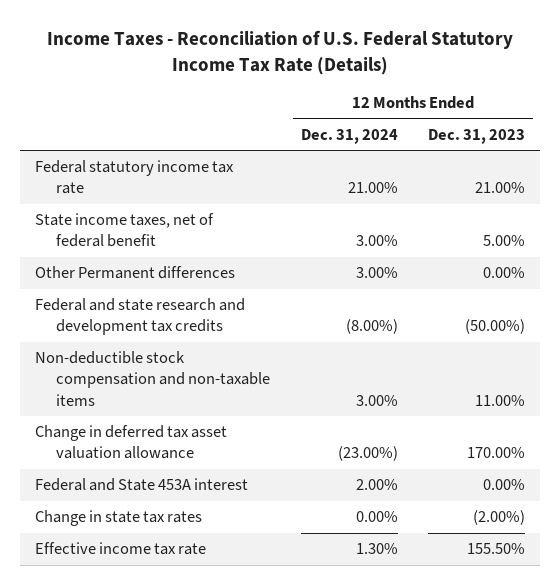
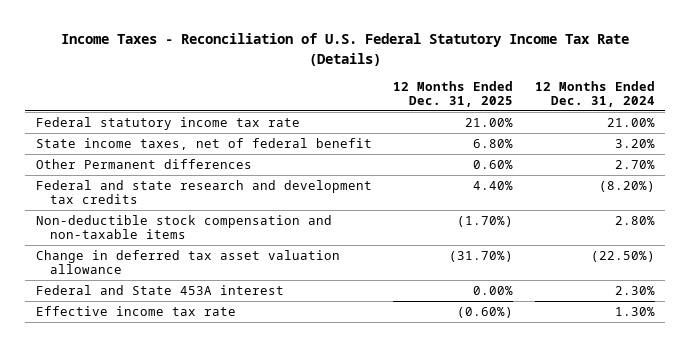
- | 12 Months Ended Dec. 31, 2024 | 12 Months Ended Dec. 31, 2023
+ | 12 Months Ended Dec. 31, 2025 | 12 Months Ended Dec. 31, 2024
- State income taxes, net of federal benefit | 3.00% | 5.00%
- Other Permanent differences | 3.00% | 0.00%
- Federal and state research and development tax credits | (8.00%) | (50.00%)
- Non-deductible stock compensation and non-taxable items | 3.00% | 11.00%
- Change in deferred tax asset valuation allowance | (23.00%) | 170.00%
- Federal and State 453A interest | 2.00% | 0.00%
- Change in state tax rates | 0.00% | (2.00%)
+ State income taxes, net of federal benefit | 6.80% | 3.20%
+ Other Permanent differences | 0.60% | 2.70%
+ Federal and state research and development tax credits | 4.40% | (8.20%)
+ Non-deductible stock compensation and non-taxable items | (1.70%) | 2.80%
+ Change in deferred tax asset valuation allowance | (31.70%) | (22.50%)
+ Federal and State 453A interest | 0.00% | 2.30%

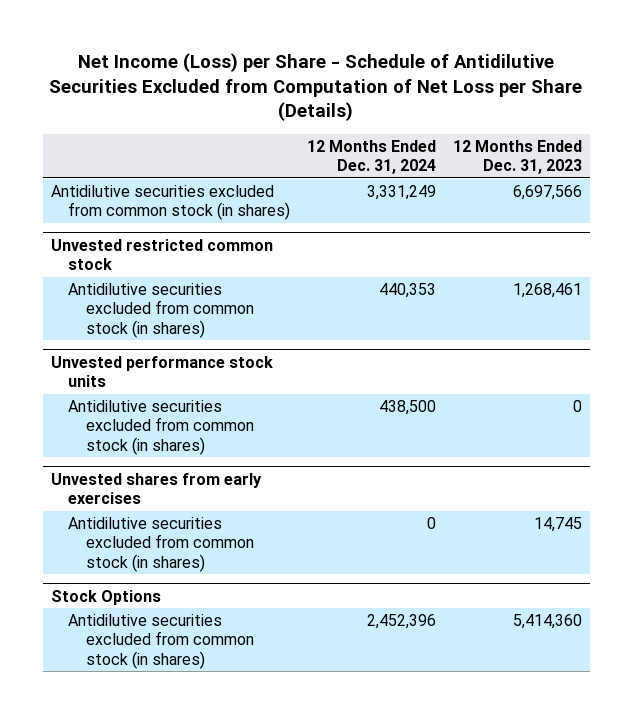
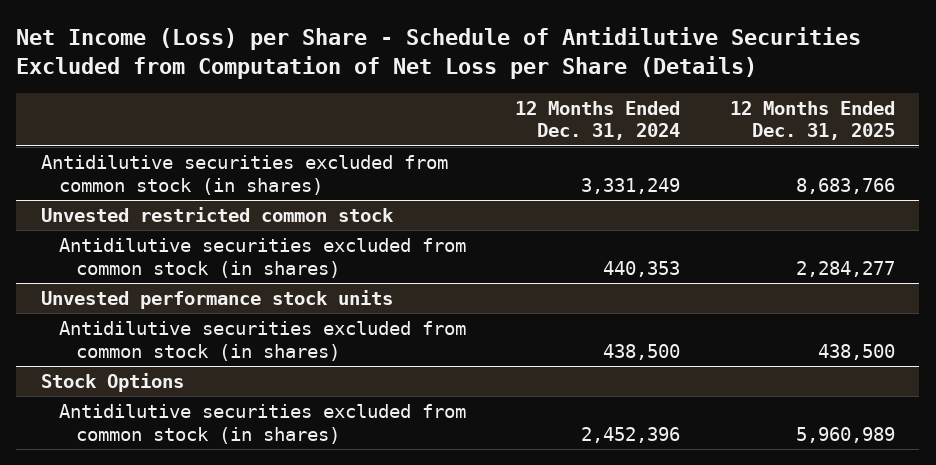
- | 12 Months Ended Dec. 31, 2024 | 12 Months Ended Dec. 31, 2023
+ | 12 Months Ended Dec. 31, 2024 | 12 Months Ended Dec. 31, 2025
- Unvested shares from early exercises
- Antidilutive securities excluded from common stock (in shares) | 0 | 14,745

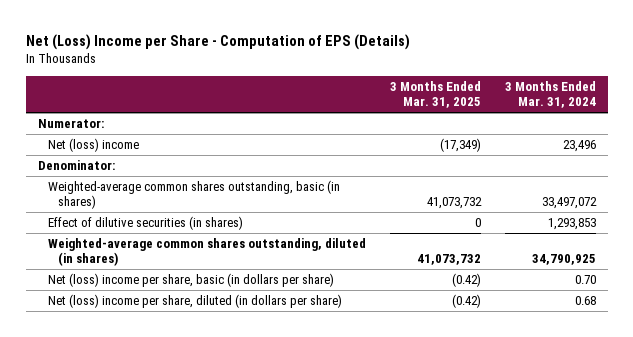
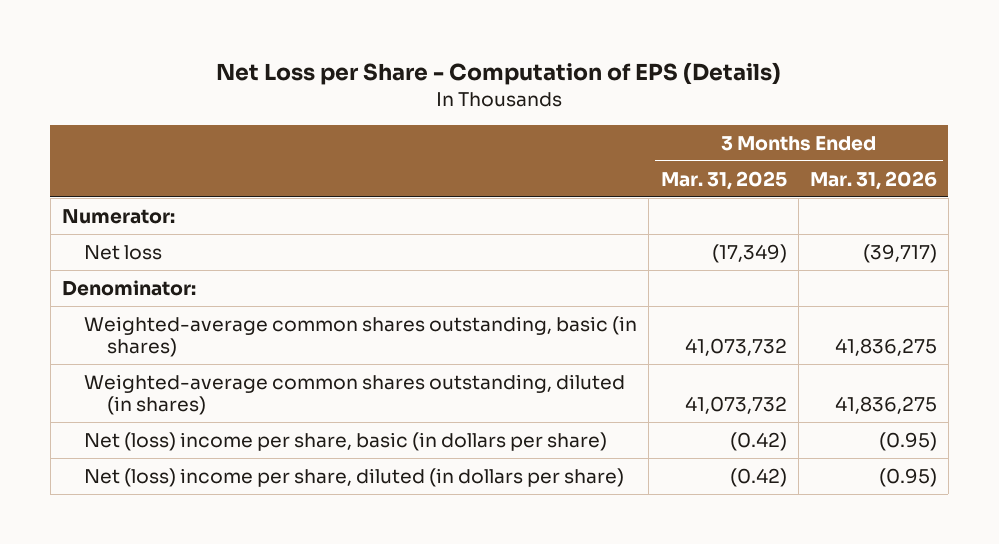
- Net (Loss) Income per Share - Computation of EPS (Details)
+ Net Loss per Share - Computation of EPS (Details)
- | 3 Months Ended Mar. 31, 2025 | 3 Months Ended Mar. 31, 2024
+ | 3 Months Ended Mar. 31, 2025 | 3 Months Ended Mar. 31, 2026
- Net (loss) income | (17,349) | 23,496
+ Net loss | (17,349) | (39,717)
- Effect of dilutive securities (in shares) | 0 | 1,293,853

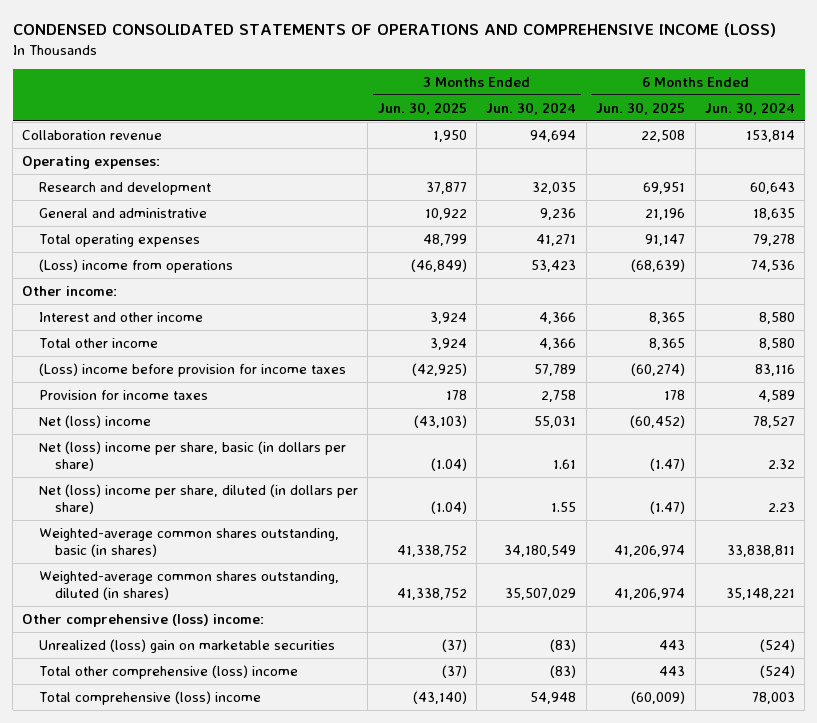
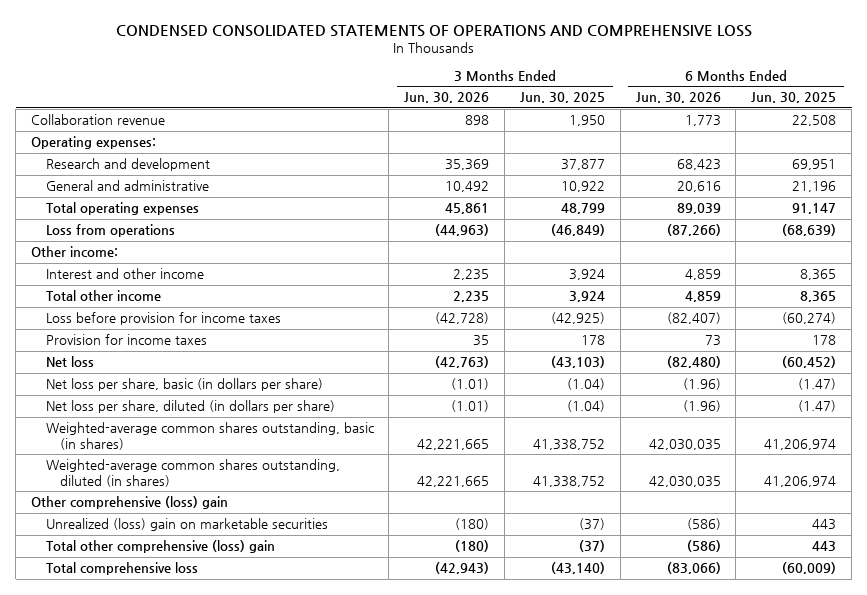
- CONDENSED CONSOLIDATED STATEMENTS OF OPERATIONS AND COMPREHENSIVE INCOME (LOSS)
+ CONDENSED CONSOLIDATED STATEMENTS OF OPERATIONS AND COMPREHENSIVE LOSS
- | 3 Months Ended Jun. 30, 2025 | 3 Months Ended Jun. 30, 2024 | 6 Months Ended Jun. 30, 2025 | 6 Months Ended Jun. 30, 2024
+ | 3 Months Ended Jun. 30, 2026 | 3 Months Ended Jun. 30, 2025 | 6 Months Ended Jun. 30, 2026 | 6 Months Ended Jun. 30, 2025
- (Loss) income from operations | (46,849) | 53,423 | (68,639) | 74,536
+ Loss from operations | (44,963) | (46,849) | (87,266) | (68,639)
- (Loss) income before provision for income taxes | (42,925) | 57,789 | (60,274) | 83,116
+ Loss before provision for income taxes | (42,728) | (42,925) | (82,407) | (60,274)
- Net (loss) income | (43,103) | 55,031 | (60,452) | 78,527
- Net (loss) income per share, basic (in dollars per share) | (1.04) | 1.61 | (1.47) | 2.32
- Net (loss) income per share, diluted (in dollars per share) | (1.04) | 1.55 | (1.47) | 2.23
+ Net loss | (42,763) | (43,103) | (82,480) | (60,452)
+ Net loss per share, basic (in dollars per share) | (1.01) | (1.04) | (1.96) | (1.47)
+ Net loss per share, diluted (in dollars per share) | (1.01) | (1.04) | (1.96) | (1.47)
- Other comprehensive (loss) income:
+ Other comprehensive (loss) gain
- Total other comprehensive (loss) income | (37) | (83) | 443 | (524)
- Total comprehensive (loss) income | (43,140) | 54,948 | (60,009) | 78,003
+ Total other comprehensive (loss) gain | (180) | (37) | (586) | 443
+ Total comprehensive loss | (42,943) | (43,140) | (83,066) | (60,009)

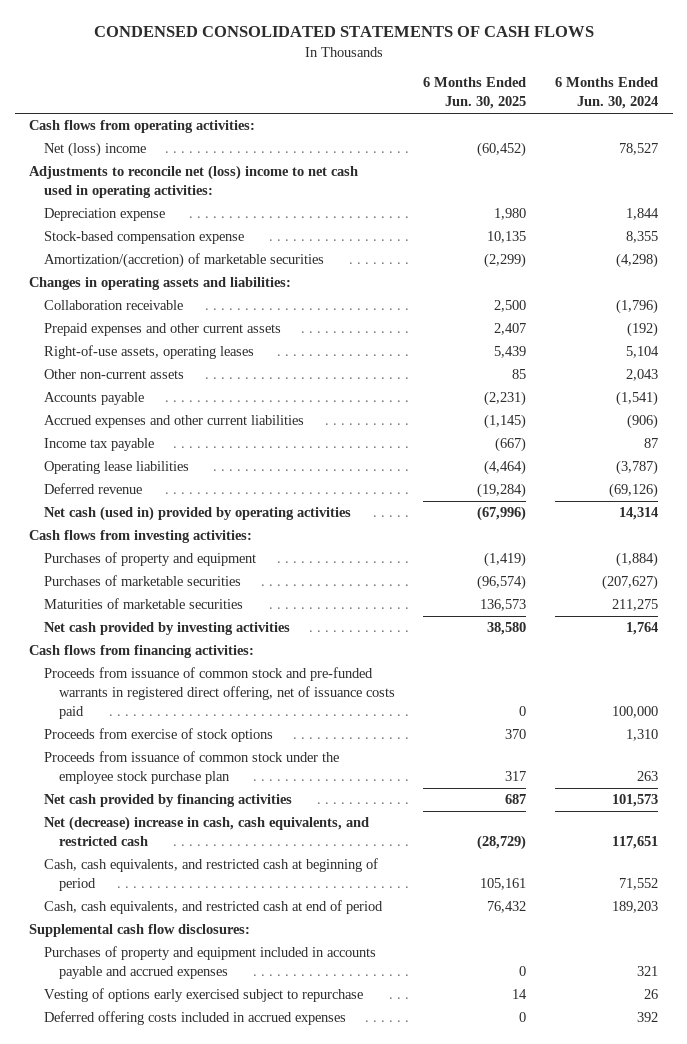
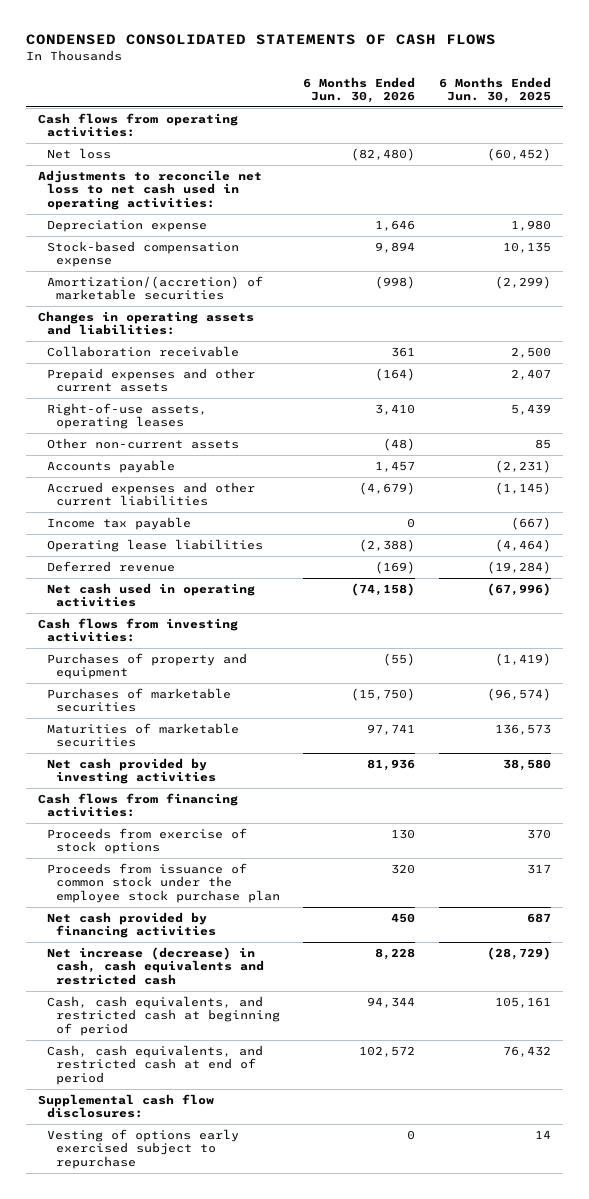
- | 6 Months Ended Jun. 30, 2025 | 6 Months Ended Jun. 30, 2024
+ | 6 Months Ended Jun. 30, 2026 | 6 Months Ended Jun. 30, 2025
- Net (loss) income | (60,452) | 78,527
- Adjustments to reconcile net (loss) income to net cash used in operating activities:
+ Net loss | (82,480) | (60,452)
+ Adjustments to reconcile net loss to net cash used in operating activities:
- Net cash (used in) provided by operating activities | (67,996) | 14,314
+ Net cash used in operating activities | (74,158) | (67,996)
- Proceeds from issuance of common stock and pre-funded warrants in registered direct offering, net of issuance costs paid | 0 | 100,000
- Net (decrease) increase in cash, cash equivalents, and restricted cash | (28,729) | 117,651
+ Net increase (decrease) in cash, cash equivalents and restricted cash | 8,228 | (28,729)
- Purchases of property and equipment included in accounts payable and accrued expenses | 0 | 321
- Deferred offering costs included in accrued expenses | 0 | 392

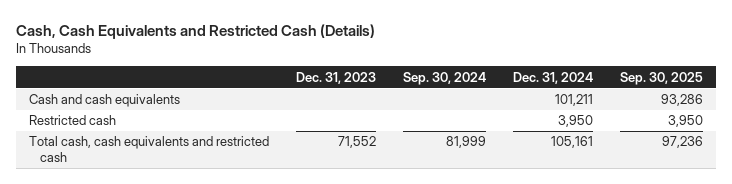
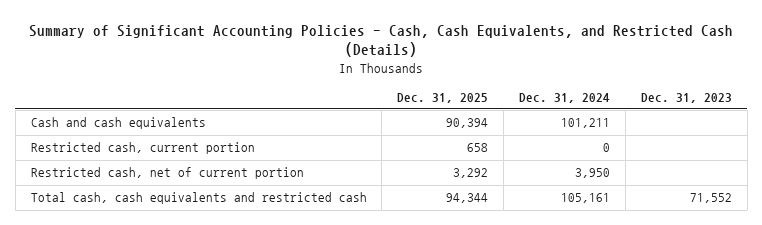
- Cash, Cash Equivalents and Restricted Cash (Details)
+ Summary of Significant Accounting Policies - Cash, Cash Equivalents, and Restricted Cash (Details)
- | Dec. 31, 2023 | Sep. 30, 2024 | Dec. 31, 2024 | Sep. 30, 2025
+ | Dec. 31, 2025 | Dec. 31, 2024 | Dec. 31, 2023
- Restricted cash | | | 3,950 | 3,950
+ Restricted cash, current portion | 658 | 0 |
+ Restricted cash, net of current portion | 3,292 | 3,950 |

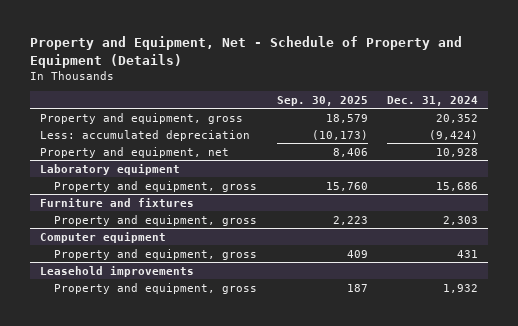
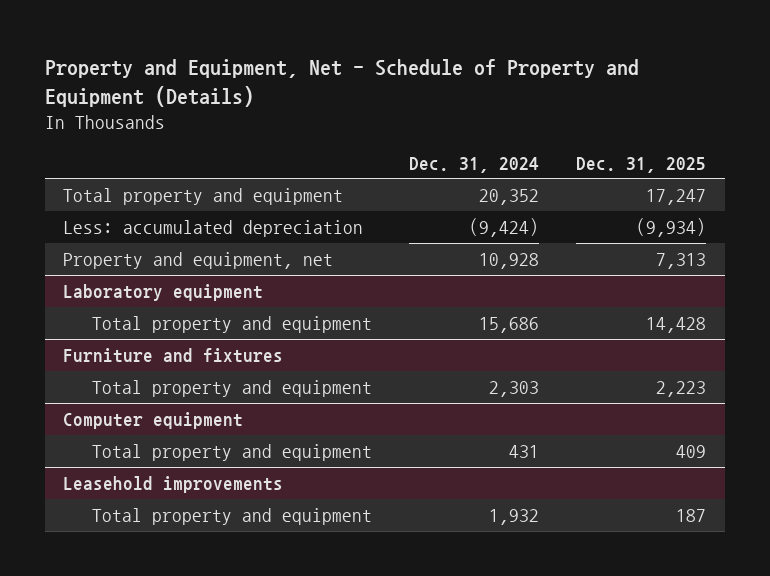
- | Sep. 30, 2025 | Dec. 31, 2024
+ | Dec. 31, 2024 | Dec. 31, 2025
- Property and equipment, gross | 18,579 | 20,352
+ Total property and equipment | 20,352 | 17,247
@ Laboratory equipment
- Property and equipment, gross | 15,760 | 15,686
+ Total property and equipment | 15,686 | 14,428
@ Furniture and fixtures
- Property and equipment, gross | 2,223 | 2,303
+ Total property and equipment | 2,303 | 2,223
@ Computer equipment
- Property and equipment, gross | 409 | 431
+ Total property and equipment | 431 | 409
@ Leasehold improvements
- Property and equipment, gross | 187 | 1,932
+ Total property and equipment | 1,932 | 187

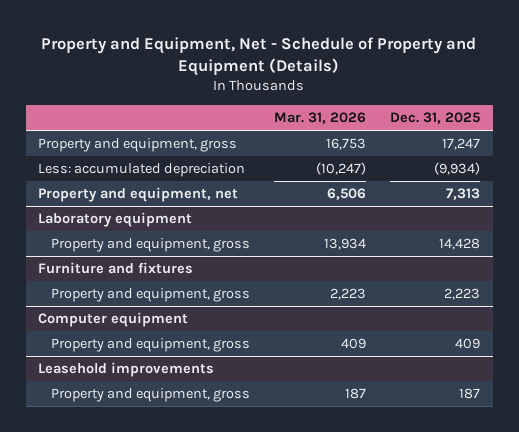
- | Dec. 31, 2024 | Dec. 31, 2025
+ | Mar. 31, 2026 | Dec. 31, 2025
- Total property and equipment | 20,352 | 17,247
+ Property and equipment, gross | 16,753 | 17,247
@ Laboratory equipment
- Total property and equipment | 15,686 | 14,428
+ Property and equipment, gross | 13,934 | 14,428
@ Furniture and fixtures
- Total property and equipment | 2,303 | 2,223
+ Property and equipment, gross | 2,223 | 2,223
@ Computer equipment
- Total property and equipment | 431 | 409
+ Property and equipment, gross | 409 | 409
@ Leasehold improvements
- Total property and equipment | 1,932 | 187
+ Property and equipment, gross | 187 | 187

